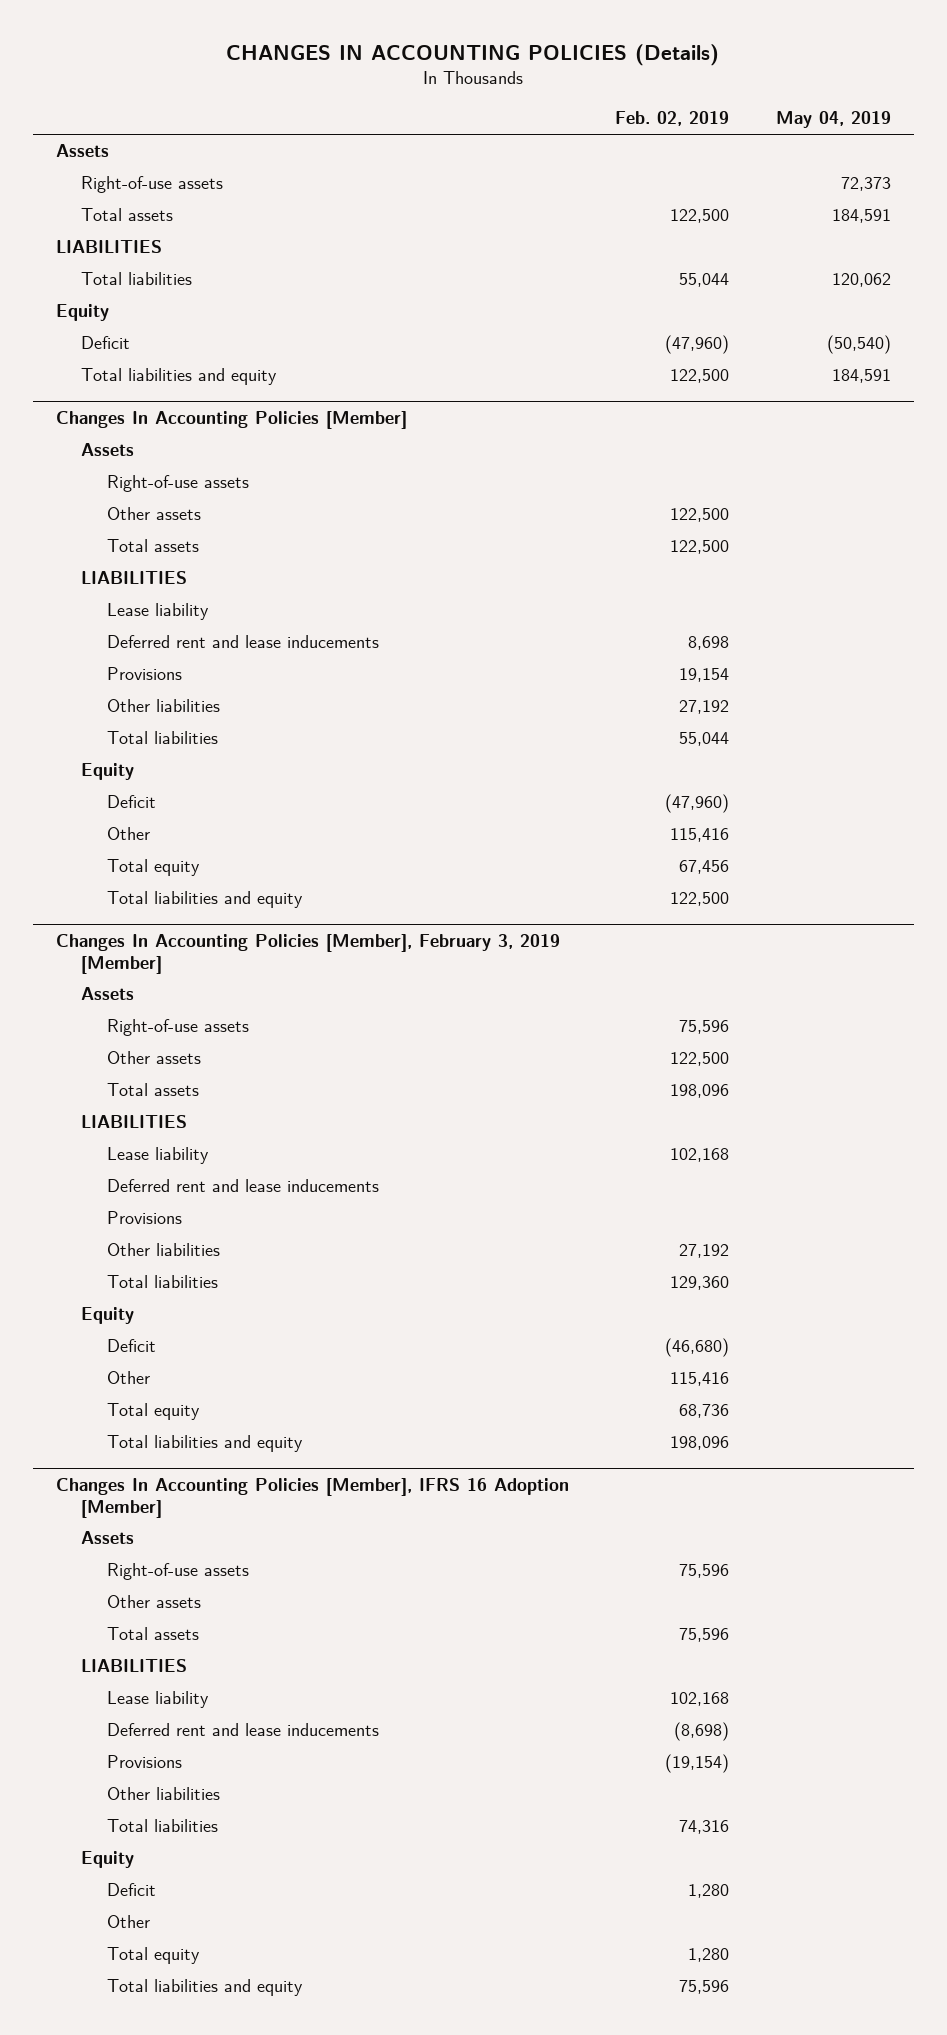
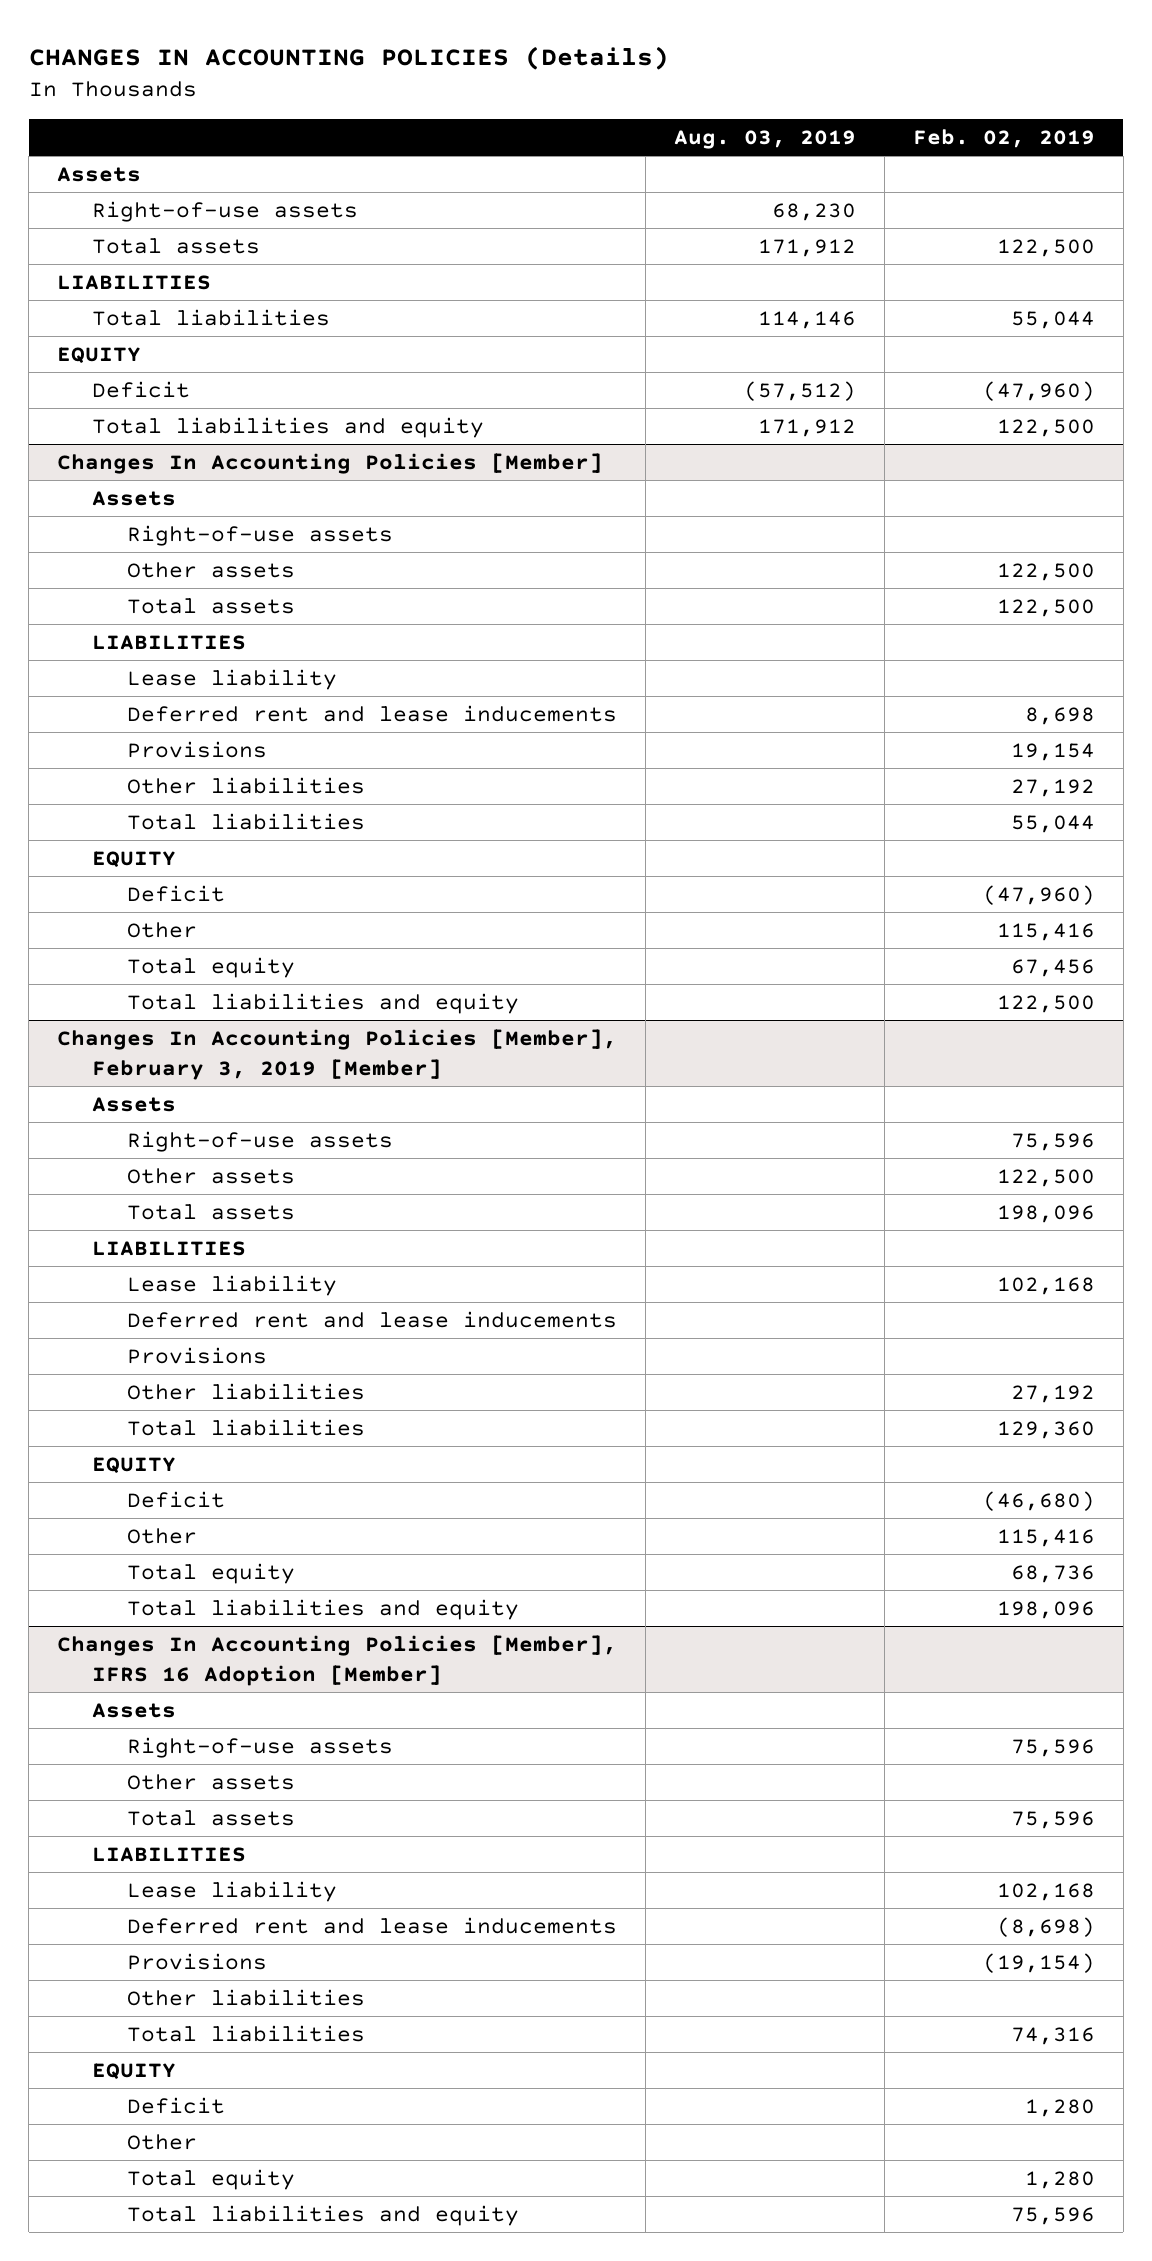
- | Feb. 02, 2019 | May 04, 2019
+ | Aug. 03, 2019 | Feb. 02, 2019
- Equity
+ EQUITY
@ Changes In Accounting Policies [Member]
- Equity
+ EQUITY
@ Changes In Accounting Policies [Member], February 3, 2019 [Member]
- Equity
+ EQUITY
@ Changes In Accounting Policies [Member], IFRS 16 Adoption [Member]
- Equity
+ EQUITY

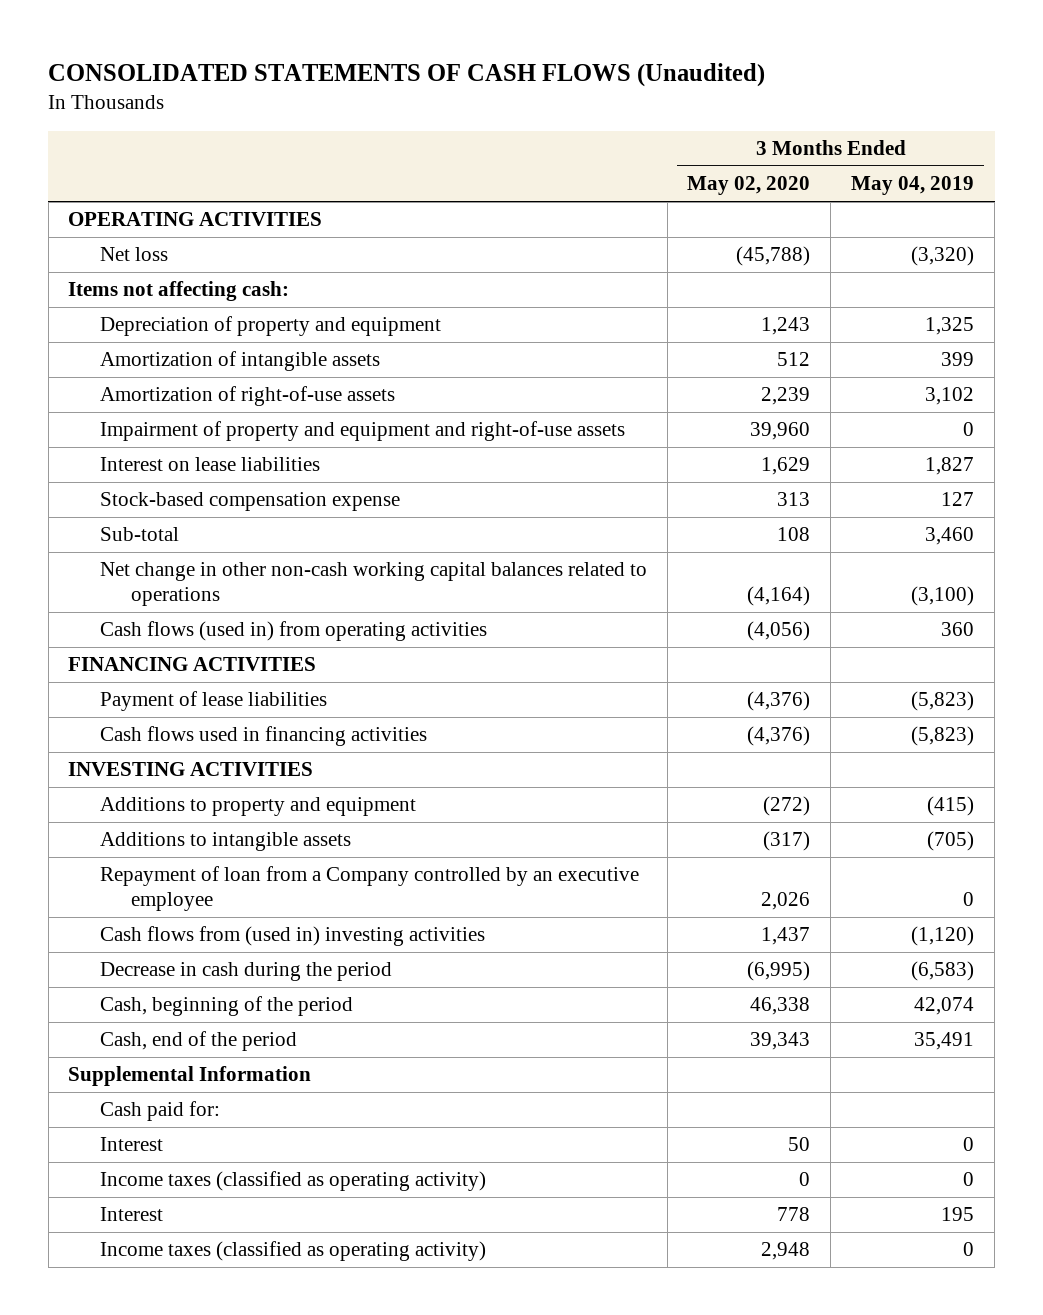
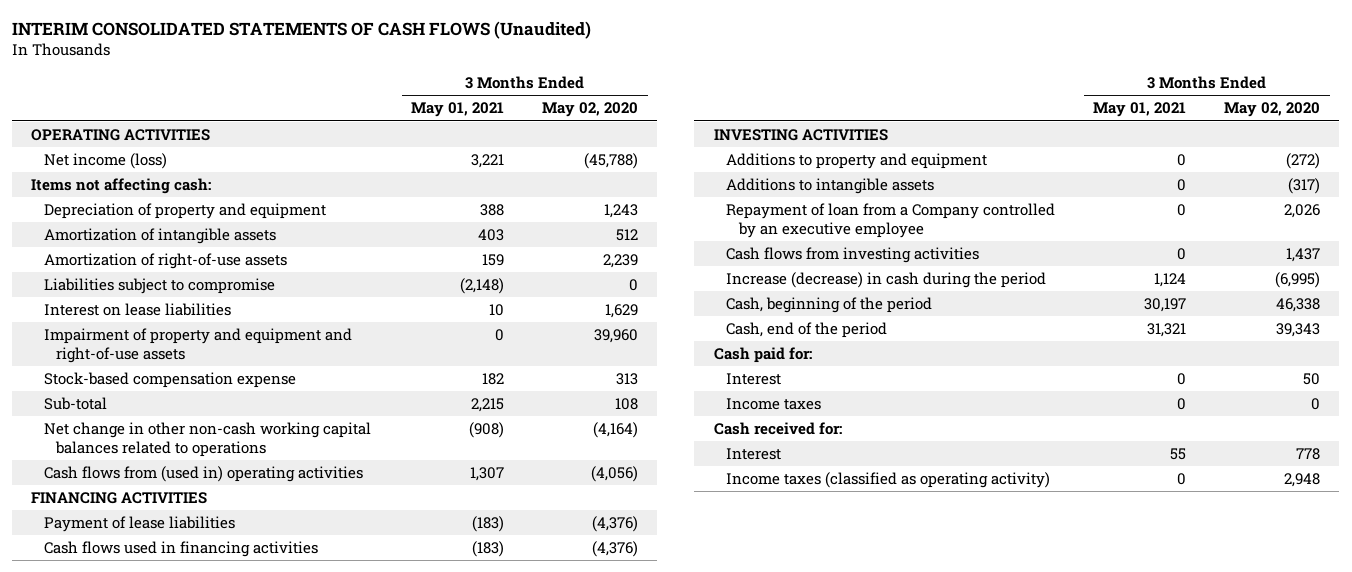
- CONSOLIDATED STATEMENTS OF CASH FLOWS (Unaudited)
+ INTERIM CONSOLIDATED STATEMENTS OF CASH FLOWS (Unaudited)
- | 3 Months Ended May 02, 2020 | 3 Months Ended May 04, 2019
+ | 3 Months Ended May 01, 2021 | 3 Months Ended May 02, 2020
- Net loss | (45,788) | (3,320)
+ Net income (loss) | 3,221 | (45,788)
+ Liabilities subject to compromise | (2,148) | 0
moved down: Impairment of property and equipment and right-of-use assets | 0 | 39,960
- Cash flows (used in) from operating activities | (4,056) | 360
+ Cash flows from (used in) operating activities | 1,307 | (4,056)
- Cash flows from (used in) investing activities | 1,437 | (1,120)
- Decrease in cash during the period | (6,995) | (6,583)
+ Cash flows from investing activities | 0 | 1,437
+ Increase (decrease) in cash during the period | 1,124 | (6,995)
- Supplemental Information
- Income taxes (classified as operating activity) | 0 | 0
+ Income taxes | 0 | 0
+ Cash received for:

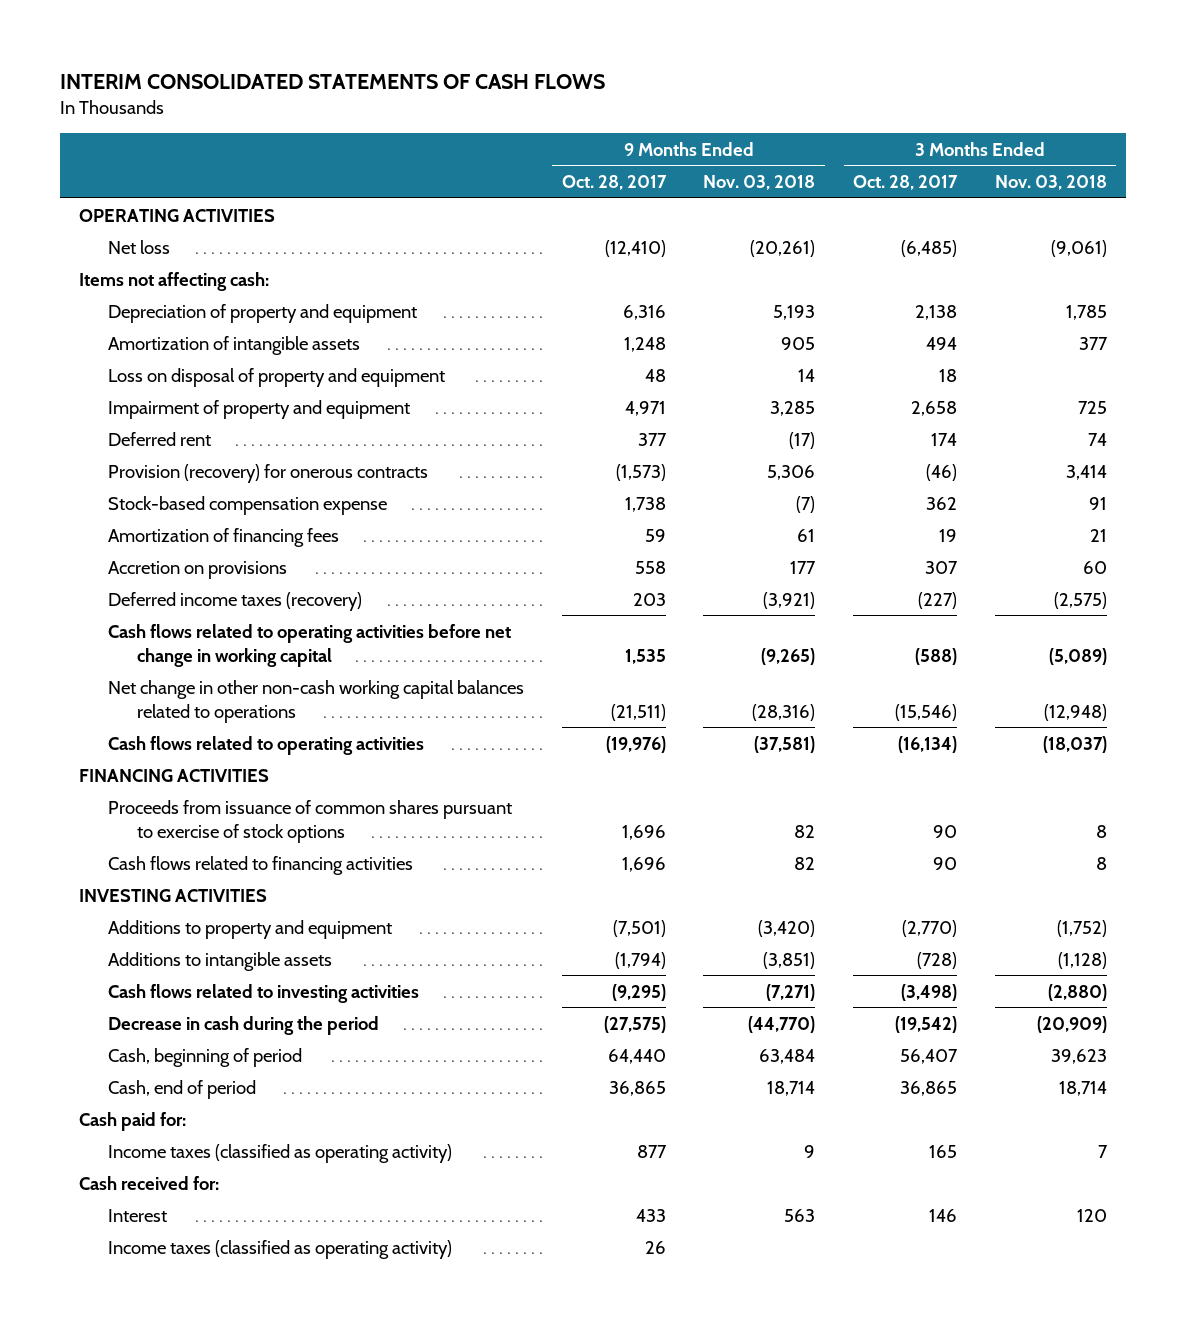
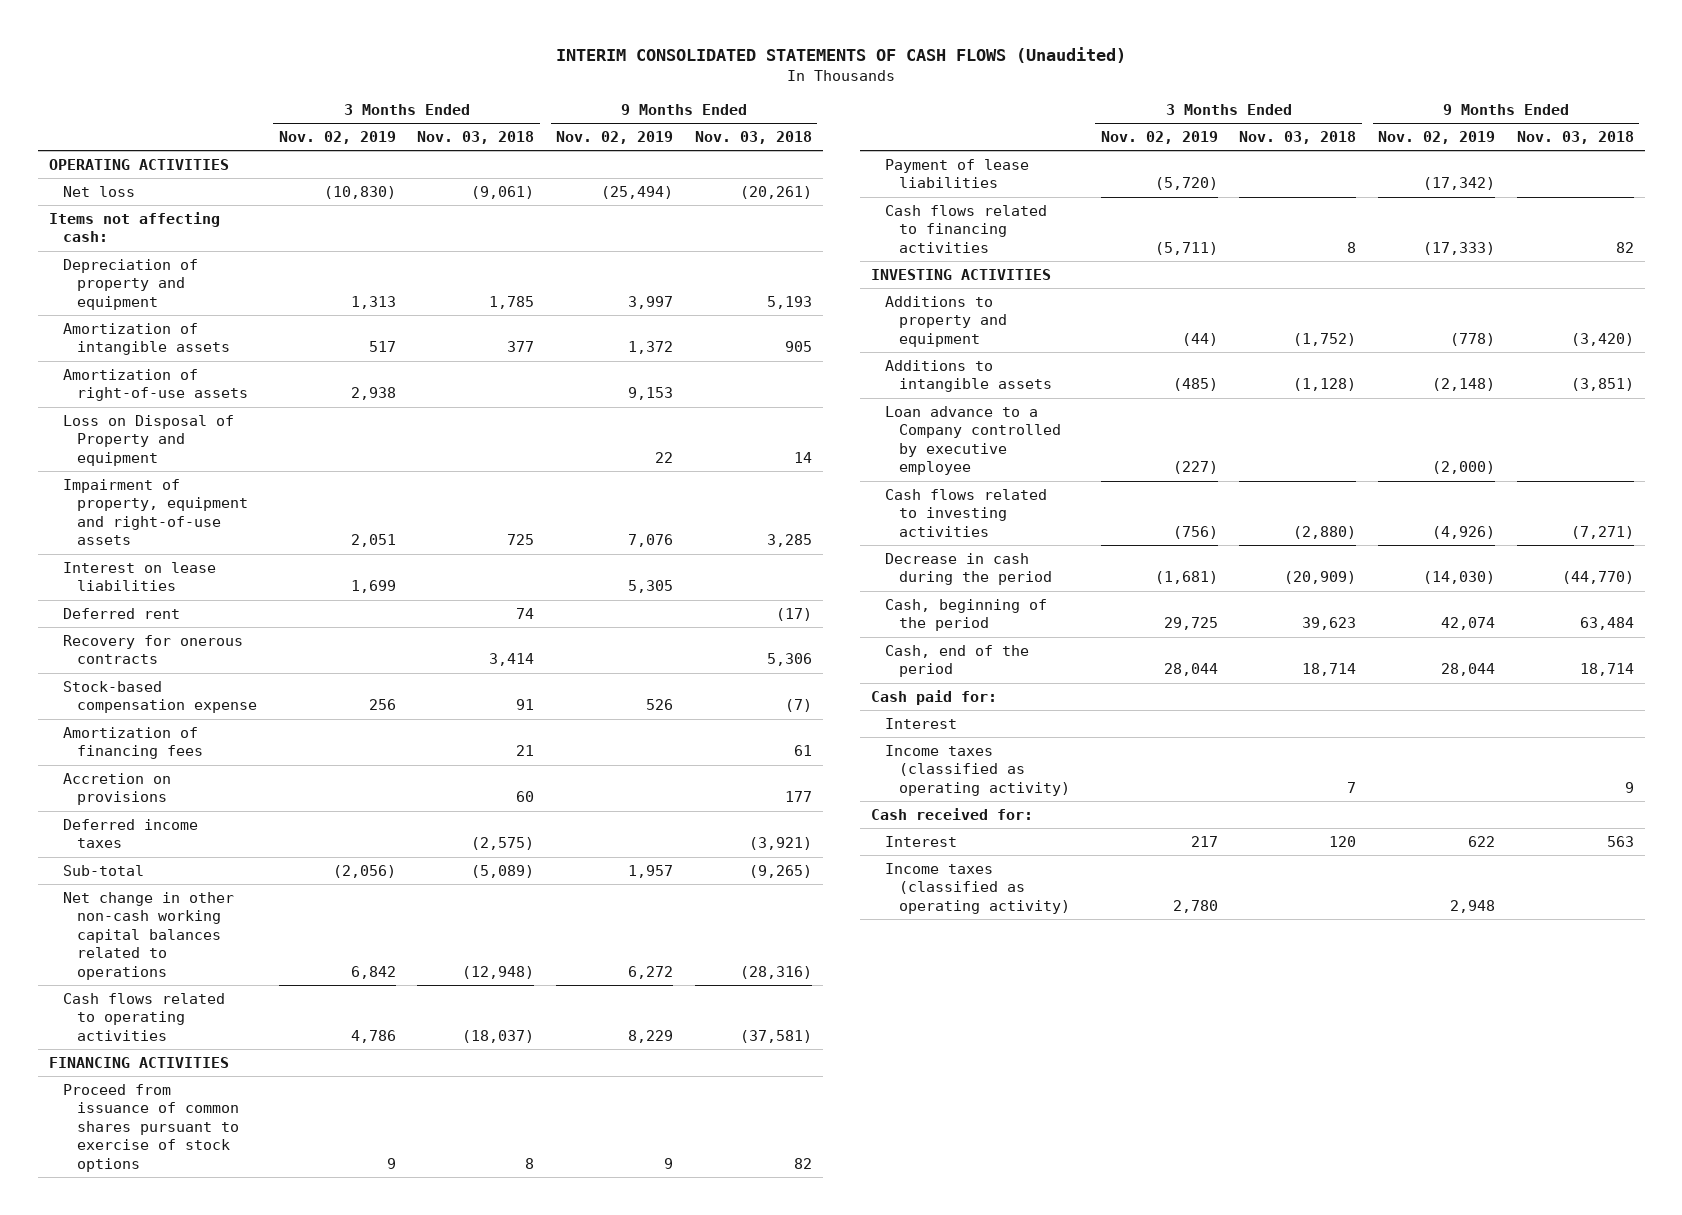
- INTERIM CONSOLIDATED STATEMENTS OF CASH FLOWS
+ INTERIM CONSOLIDATED STATEMENTS OF CASH FLOWS (Unaudited)
- | 9 Months Ended Oct. 28, 2017 | 9 Months Ended Nov. 03, 2018 | 3 Months Ended Oct. 28, 2017 | 3 Months Ended Nov. 03, 2018
+ | 3 Months Ended Nov. 02, 2019 | 3 Months Ended Nov. 03, 2018 | 9 Months Ended Nov. 02, 2019 | 9 Months Ended Nov. 03, 2018
- Loss on disposal of property and equipment | 48 | 14 | 18 |
- Impairment of property and equipment | 4,971 | 3,285 | 2,658 | 725
+ Amortization of right-of-use assets | 2,938 | | 9,153 |
+ Loss on Disposal of Property and equipment | | | 22 | 14
+ Impairment of property, equipment and right-of-use assets | 2,051 | 725 | 7,076 | 3,285
+ Interest on lease liabilities | 1,699 | | 5,305 |
- Provision (recovery) for onerous contracts | (1,573) | 5,306 | (46) | 3,414
+ Recovery for onerous contracts | | 3,414 | | 5,306
- Deferred income taxes (recovery) | 203 | (3,921) | (227) | (2,575)
- Cash flows related to operating activities before net change in working capital | 1,535 | (9,265) | (588) | (5,089)
+ Deferred income taxes | | (2,575) | | (3,921)
+ Sub-total | (2,056) | (5,089) | 1,957 | (9,265)
- Proceeds from issuance of common shares pursuant to exercise of stock options | 1,696 | 82 | 90 | 8
+ Proceed from issuance of common shares pursuant to exercise of stock options | 9 | 8 | 9 | 82
+ Payment of lease liabilities | (5,720) | | (17,342) |
+ Loan advance to a Company controlled by executive employee | (227) | | (2,000) |
- Cash, beginning of period | 64,440 | 63,484 | 56,407 | 39,623
- Cash, end of period | 36,865 | 18,714 | 36,865 | 18,714
+ Cash, beginning of the period | 29,725 | 39,623 | 42,074 | 63,484
+ Cash, end of the period | 28,044 | 18,714 | 28,044 | 18,714
+ Interest

